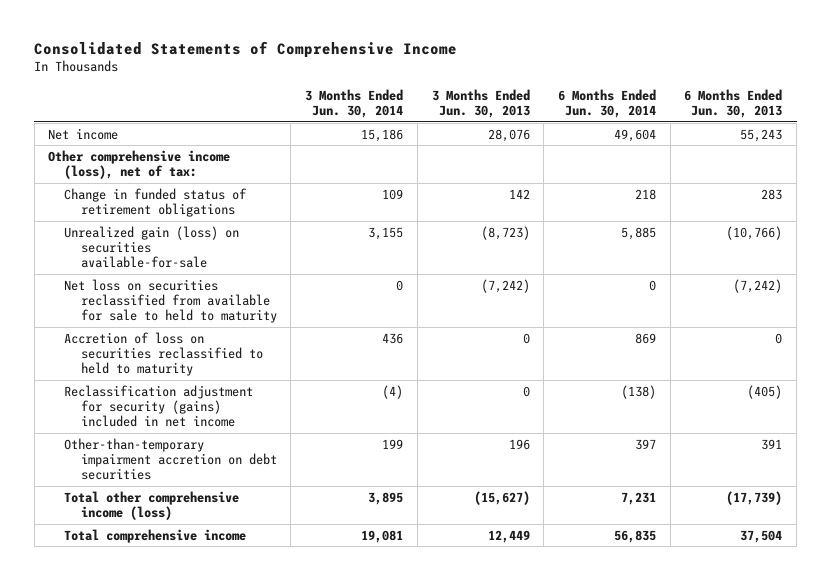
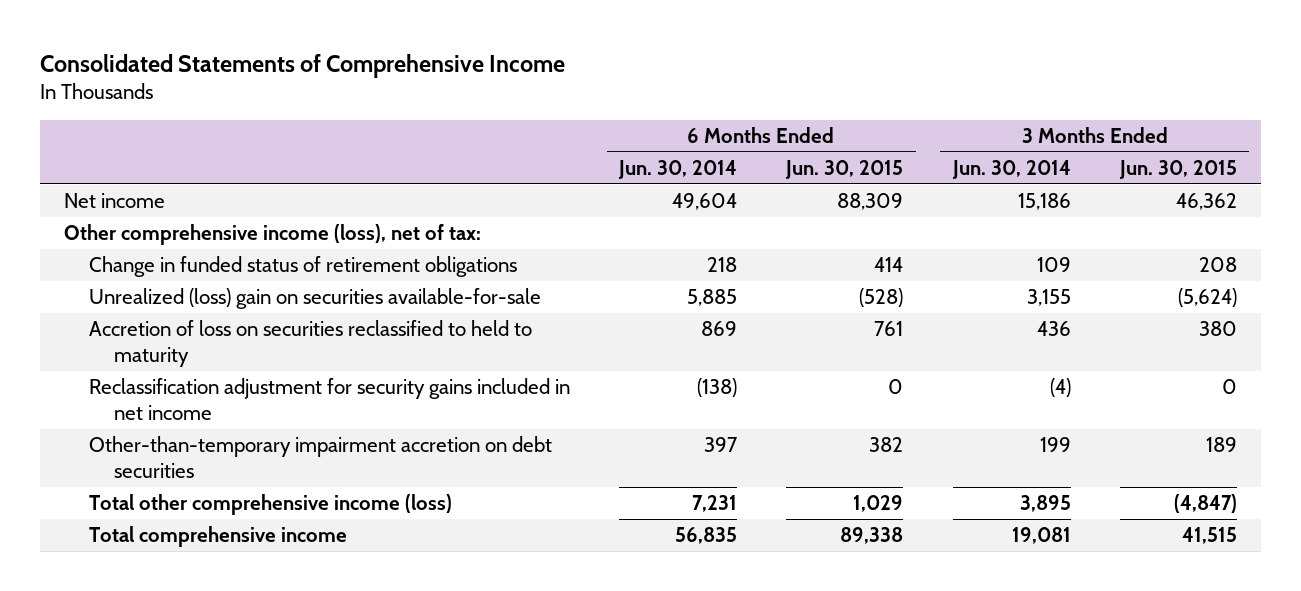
- | 3 Months Ended Jun. 30, 2014 | 3 Months Ended Jun. 30, 2013 | 6 Months Ended Jun. 30, 2014 | 6 Months Ended Jun. 30, 2013
+ | 6 Months Ended Jun. 30, 2014 | 6 Months Ended Jun. 30, 2015 | 3 Months Ended Jun. 30, 2014 | 3 Months Ended Jun. 30, 2015
- Unrealized gain (loss) on securities available-for-sale | 3,155 | (8,723) | 5,885 | (10,766)
- Net loss on securities reclassified from available for sale to held to maturity | 0 | (7,242) | 0 | (7,242)
+ Unrealized (loss) gain on securities available-for-sale | 5,885 | (528) | 3,155 | (5,624)
- Reclassification adjustment for security (gains) included in net income | (4) | 0 | (138) | (405)
+ Reclassification adjustment for security gains included in net income | (138) | 0 | (4) | 0

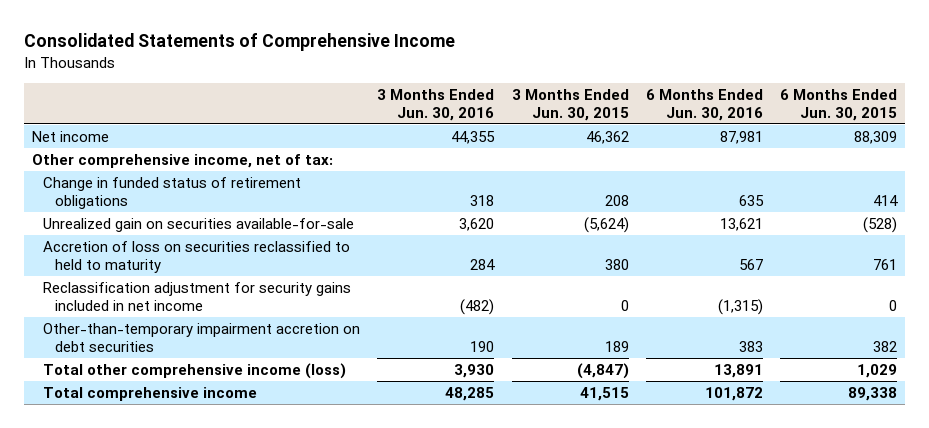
- | 6 Months Ended Jun. 30, 2014 | 6 Months Ended Jun. 30, 2015 | 3 Months Ended Jun. 30, 2014 | 3 Months Ended Jun. 30, 2015
+ | 3 Months Ended Jun. 30, 2016 | 3 Months Ended Jun. 30, 2015 | 6 Months Ended Jun. 30, 2016 | 6 Months Ended Jun. 30, 2015
- Other comprehensive income (loss), net of tax:
+ Other comprehensive income, net of tax:
- Unrealized (loss) gain on securities available-for-sale | 5,885 | (528) | 3,155 | (5,624)
+ Unrealized gain on securities available-for-sale | 3,620 | (5,624) | 13,621 | (528)

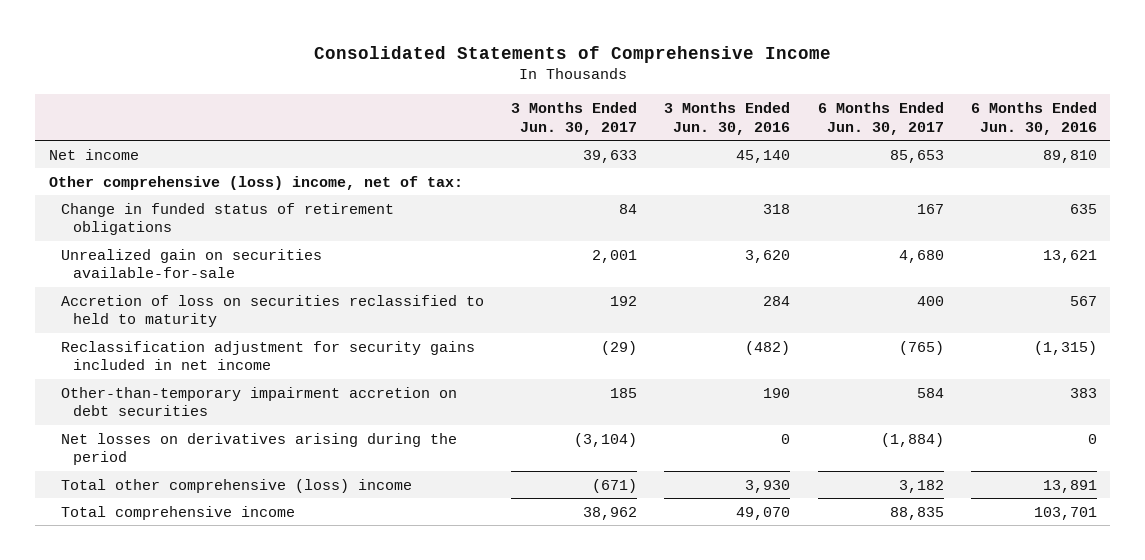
- | 3 Months Ended Jun. 30, 2016 | 3 Months Ended Jun. 30, 2015 | 6 Months Ended Jun. 30, 2016 | 6 Months Ended Jun. 30, 2015
+ | 3 Months Ended Jun. 30, 2017 | 3 Months Ended Jun. 30, 2016 | 6 Months Ended Jun. 30, 2017 | 6 Months Ended Jun. 30, 2016
- Net income | 44,355 | 46,362 | 87,981 | 88,309
- Other comprehensive income, net of tax:
+ Net income | 39,633 | 45,140 | 85,653 | 89,810
+ Other comprehensive (loss) income, net of tax:
- Total other comprehensive income (loss) | 3,930 | (4,847) | 13,891 | 1,029
- Total comprehensive income | 48,285 | 41,515 | 101,872 | 89,338
+ Net losses on derivatives arising during the period | (3,104) | 0 | (1,884) | 0
+ Total other comprehensive (loss) income | (671) | 3,930 | 3,182 | 13,891
+ Total comprehensive income | 38,962 | 49,070 | 88,835 | 103,701

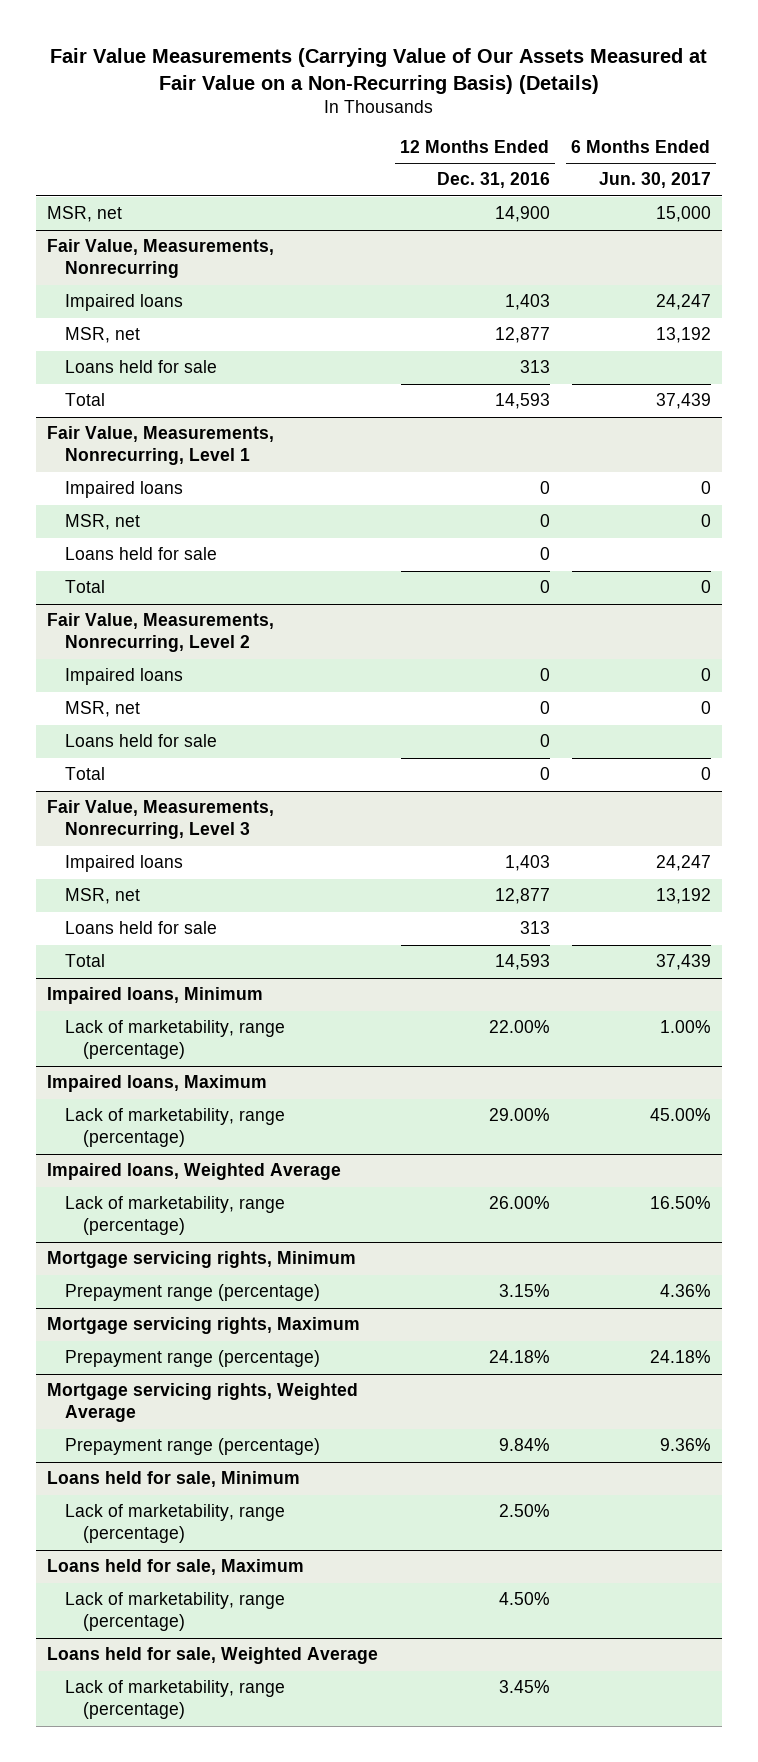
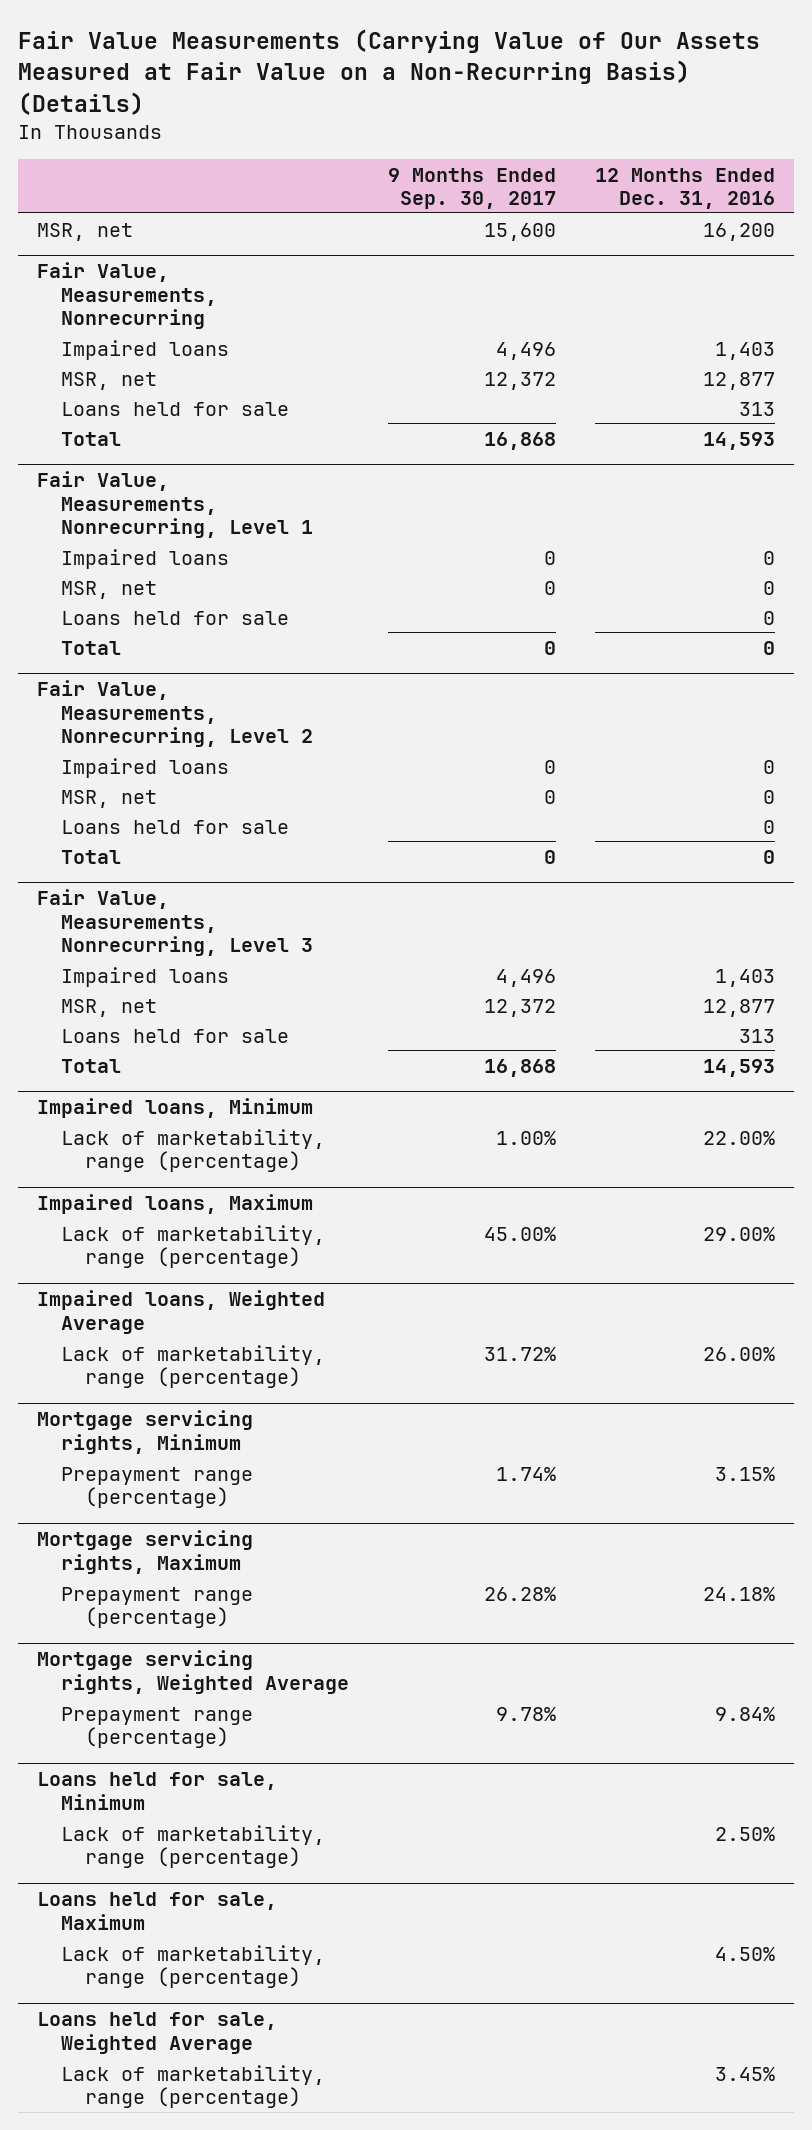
- | 12 Months Ended Dec. 31, 2016 | 6 Months Ended Jun. 30, 2017
+ | 9 Months Ended Sep. 30, 2017 | 12 Months Ended Dec. 31, 2016
- MSR, net | 14,900 | 15,000
+ MSR, net | 15,600 | 16,200

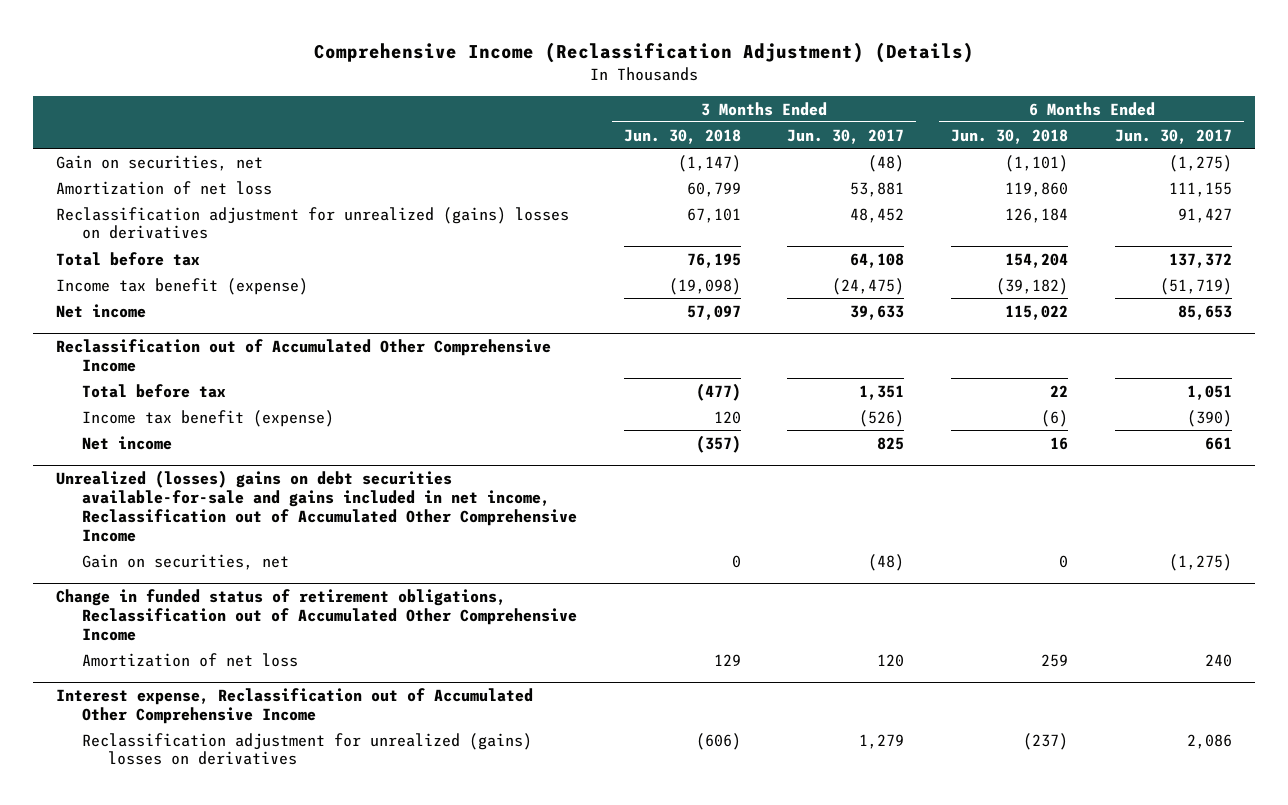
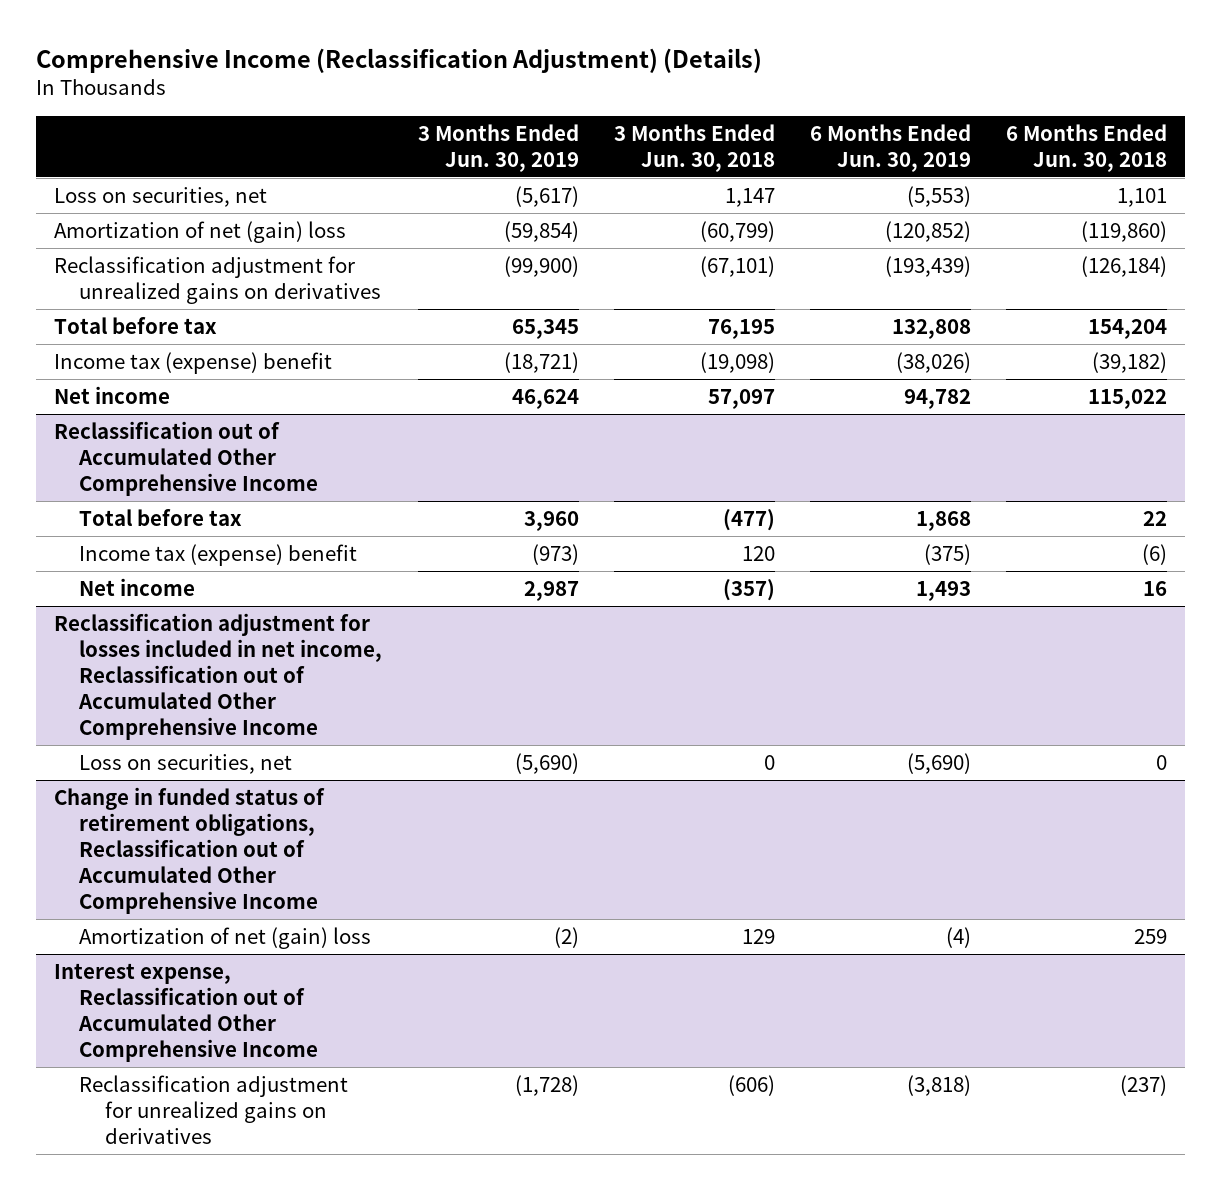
- | 3 Months Ended Jun. 30, 2018 | 3 Months Ended Jun. 30, 2017 | 6 Months Ended Jun. 30, 2018 | 6 Months Ended Jun. 30, 2017
+ | 3 Months Ended Jun. 30, 2019 | 3 Months Ended Jun. 30, 2018 | 6 Months Ended Jun. 30, 2019 | 6 Months Ended Jun. 30, 2018
- Gain on securities, net | (1,147) | (48) | (1,101) | (1,275)
- Amortization of net loss | 60,799 | 53,881 | 119,860 | 111,155
- Reclassification adjustment for unrealized (gains) losses on derivatives | 67,101 | 48,452 | 126,184 | 91,427
+ Loss on securities, net | (5,617) | 1,147 | (5,553) | 1,101
+ Amortization of net (gain) loss | (59,854) | (60,799) | (120,852) | (119,860)
+ Reclassification adjustment for unrealized gains on derivatives | (99,900) | (67,101) | (193,439) | (126,184)
- Income tax benefit (expense) | (19,098) | (24,475) | (39,182) | (51,719)
+ Income tax (expense) benefit | (18,721) | (19,098) | (38,026) | (39,182)
@ Reclassification out of Accumulated Other Comprehensive Income
- Income tax benefit (expense) | 120 | (526) | (6) | (390)
+ Income tax (expense) benefit | (973) | 120 | (375) | (6)
- Unrealized (losses) gains on debt securities available-for-sale and gains included in net income, Reclassification out of Accumulated Other Comprehensive Income
- Gain on securities, net | 0 | (48) | 0 | (1,275)
+ Reclassification adjustment for losses included in net income, Reclassification out of Accumulated Other Comprehensive Income
+ Loss on securities, net | (5,690) | 0 | (5,690) | 0
@ Change in funded status of retirement obligations, Reclassification out of Accumulated Other Comprehensive Income
- Amortization of net loss | 129 | 120 | 259 | 240
+ Amortization of net (gain) loss | (2) | 129 | (4) | 259
@ Interest expense, Reclassification out of Accumulated Other Comprehensive Income
- Reclassification adjustment for unrealized (gains) losses on derivatives | (606) | 1,279 | (237) | 2,086
+ Reclassification adjustment for unrealized gains on derivatives | (1,728) | (606) | (3,818) | (237)

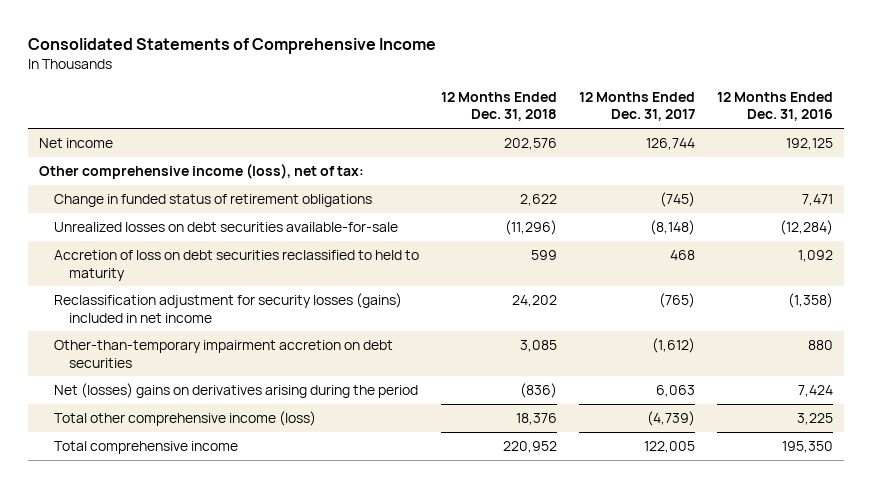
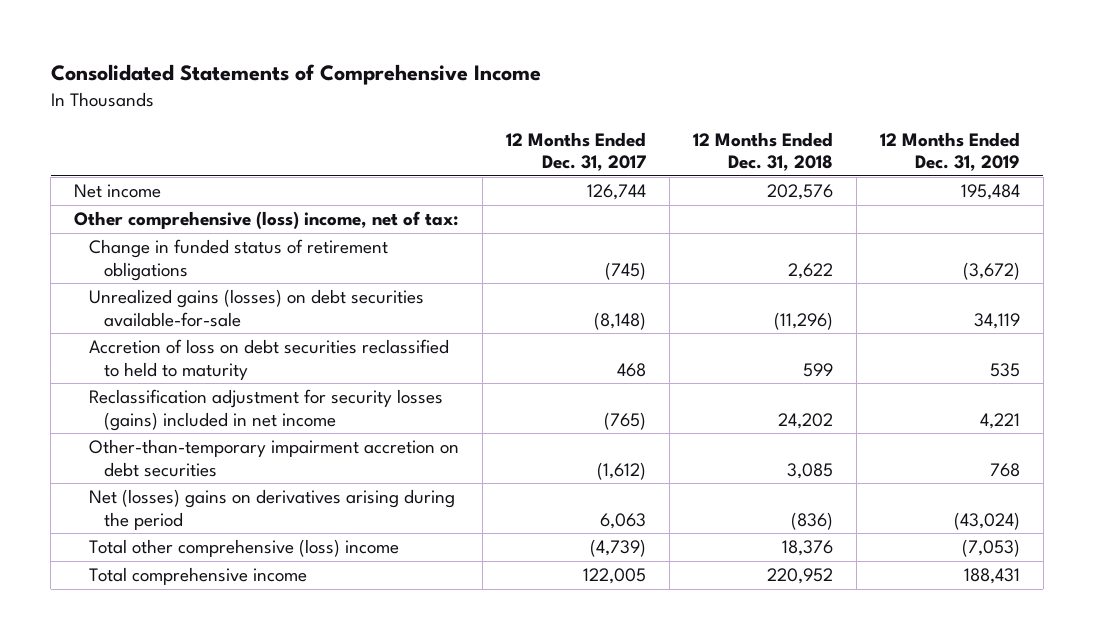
- | 12 Months Ended Dec. 31, 2018 | 12 Months Ended Dec. 31, 2017 | 12 Months Ended Dec. 31, 2016
+ | 12 Months Ended Dec. 31, 2017 | 12 Months Ended Dec. 31, 2018 | 12 Months Ended Dec. 31, 2019
- Other comprehensive income (loss), net of tax:
+ Other comprehensive (loss) income, net of tax:
- Unrealized losses on debt securities available-for-sale | (11,296) | (8,148) | (12,284)
+ Unrealized gains (losses) on debt securities available-for-sale | (8,148) | (11,296) | 34,119
- Total other comprehensive income (loss) | 18,376 | (4,739) | 3,225
+ Total other comprehensive (loss) income | (4,739) | 18,376 | (7,053)

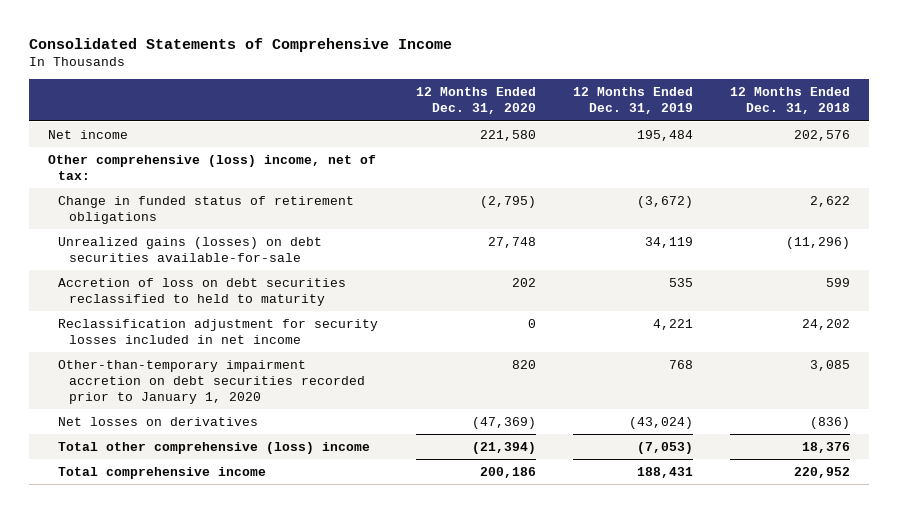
- | 12 Months Ended Dec. 31, 2017 | 12 Months Ended Dec. 31, 2018 | 12 Months Ended Dec. 31, 2019
+ | 12 Months Ended Dec. 31, 2020 | 12 Months Ended Dec. 31, 2019 | 12 Months Ended Dec. 31, 2018
- Reclassification adjustment for security losses (gains) included in net income | (765) | 24,202 | 4,221
- Other-than-temporary impairment accretion on debt securities | (1,612) | 3,085 | 768
- Net (losses) gains on derivatives arising during the period | 6,063 | (836) | (43,024)
+ Reclassification adjustment for security losses included in net income | 0 | 4,221 | 24,202
+ Other-than-temporary impairment accretion on debt securities recorded prior to January 1, 2020 | 820 | 768 | 3,085
+ Net losses on derivatives | (47,369) | (43,024) | (836)

